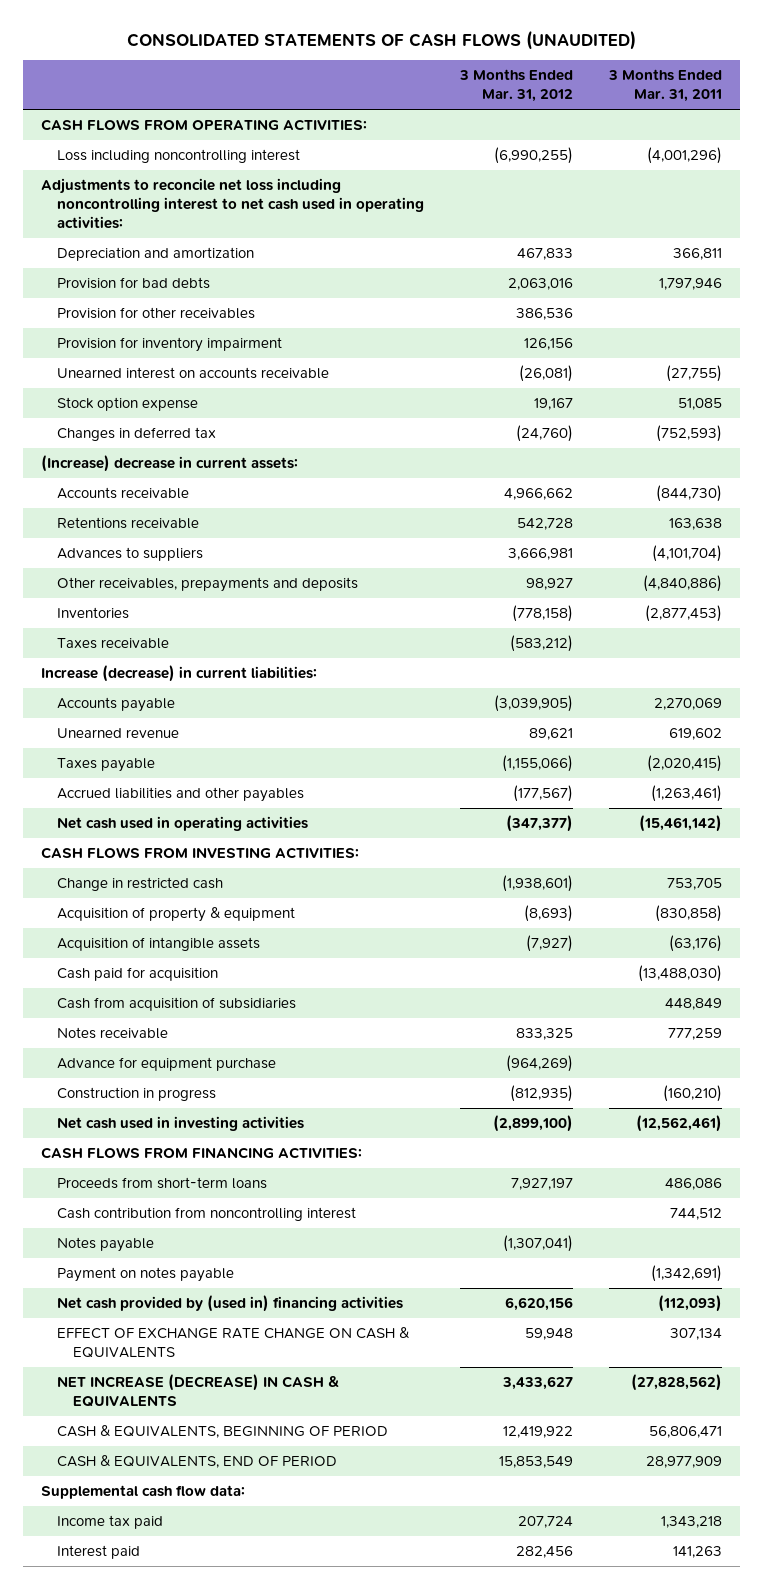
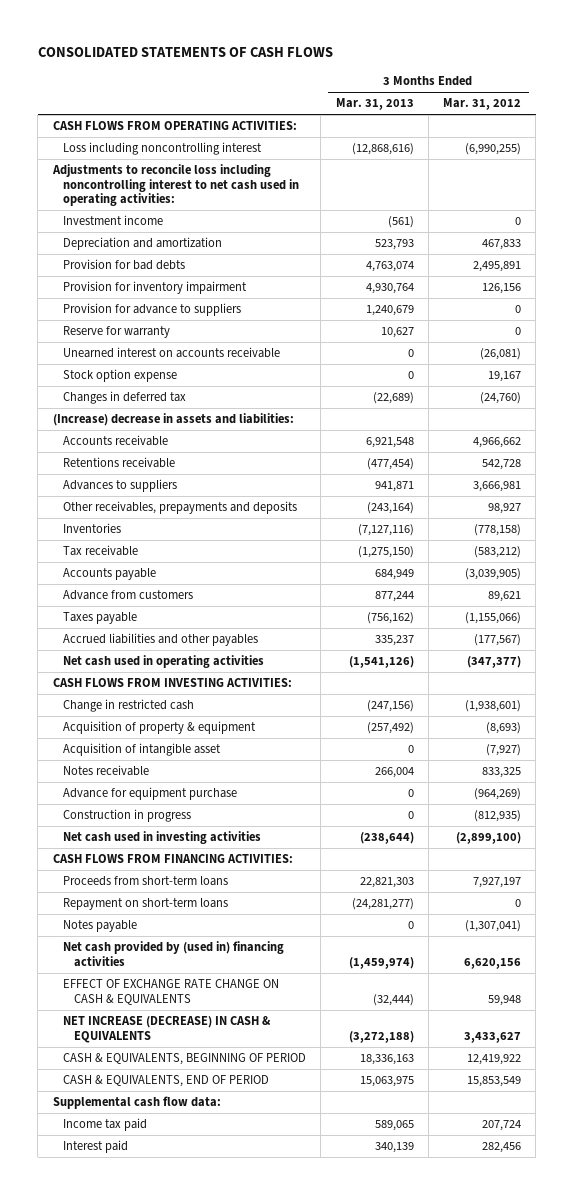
- CONSOLIDATED STATEMENTS OF CASH FLOWS (UNAUDITED)
+ CONSOLIDATED STATEMENTS OF CASH FLOWS
- | 3 Months Ended Mar. 31, 2012 | 3 Months Ended Mar. 31, 2011
+ | 3 Months Ended Mar. 31, 2013 | 3 Months Ended Mar. 31, 2012
- Adjustments to reconcile net loss including noncontrolling interest to net cash used in operating activities:
+ Adjustments to reconcile loss including noncontrolling interest to net cash used in operating activities:
+ Investment income | (561) | 0
- Provision for bad debts | 2,063,016 | 1,797,946
- Provision for other receivables | 386,536 |
+ Provision for bad debts | 4,763,074 | 2,495,891
+ Provision for advance to suppliers | 1,240,679 | 0
+ Reserve for warranty | 10,627 | 0
- (Increase) decrease in current assets:
+ (Increase) decrease in assets and liabilities:
- Taxes receivable | (583,212) |
- Increase (decrease) in current liabilities:
+ Tax receivable | (1,275,150) | (583,212)
- Unearned revenue | 89,621 | 619,602
+ Advance from customers | 877,244 | 89,621
- Acquisition of intangible assets | (7,927) | (63,176)
- Cash paid for acquisition | | (13,488,030)
- Cash from acquisition of subsidiaries | | 448,849
+ Acquisition of intangible asset | 0 | (7,927)
- Cash contribution from noncontrolling interest | | 744,512
+ Repayment on short-term loans | (24,281,277) | 0
- Payment on notes payable | | (1,342,691)

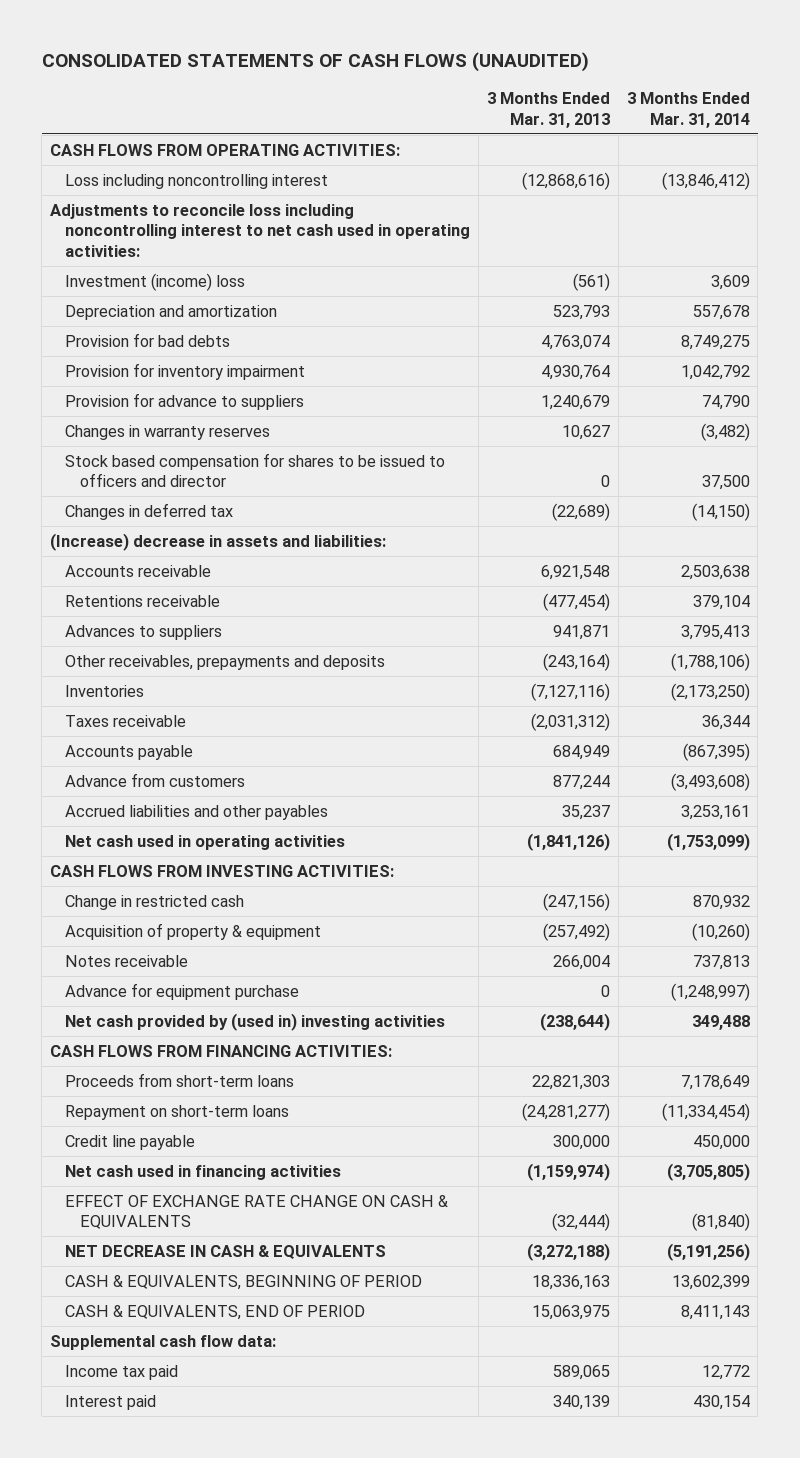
- CONSOLIDATED STATEMENTS OF CASH FLOWS
+ CONSOLIDATED STATEMENTS OF CASH FLOWS (UNAUDITED)
- | 3 Months Ended Mar. 31, 2013 | 3 Months Ended Mar. 31, 2012
+ | 3 Months Ended Mar. 31, 2013 | 3 Months Ended Mar. 31, 2014
- Investment income | (561) | 0
+ Investment (income) loss | (561) | 3,609
- Reserve for warranty | 10,627 | 0
- Unearned interest on accounts receivable | 0 | (26,081)
- Stock option expense | 0 | 19,167
+ Changes in warranty reserves | 10,627 | (3,482)
+ Stock based compensation for shares to be issued to officers and director | 0 | 37,500
- Tax receivable | (1,275,150) | (583,212)
+ Taxes receivable | (2,031,312) | 36,344
- Taxes payable | (756,162) | (1,155,066)
- Accrued liabilities and other payables | 335,237 | (177,567)
- Net cash used in operating activities | (1,541,126) | (347,377)
+ Accrued liabilities and other payables | 35,237 | 3,253,161
+ Net cash used in operating activities | (1,841,126) | (1,753,099)
- Acquisition of intangible asset | 0 | (7,927)
- Construction in progress | 0 | (812,935)
- Net cash used in investing activities | (238,644) | (2,899,100)
+ Net cash provided by (used in) investing activities | (238,644) | 349,488
- Notes payable | 0 | (1,307,041)
- Net cash provided by (used in) financing activities | (1,459,974) | 6,620,156
+ Credit line payable | 300,000 | 450,000
+ Net cash used in financing activities | (1,159,974) | (3,705,805)
- NET INCREASE (DECREASE) IN CASH & EQUIVALENTS | (3,272,188) | 3,433,627
+ NET DECREASE IN CASH & EQUIVALENTS | (3,272,188) | (5,191,256)

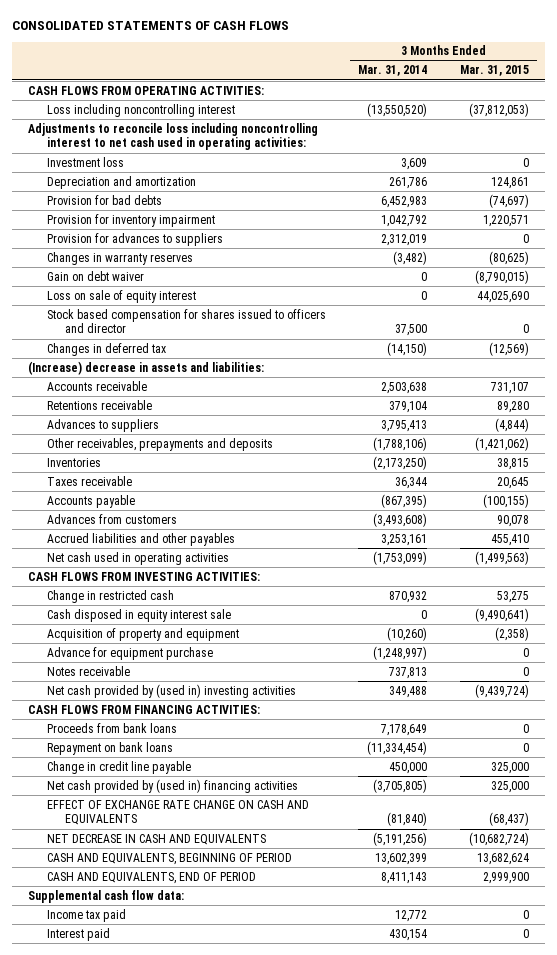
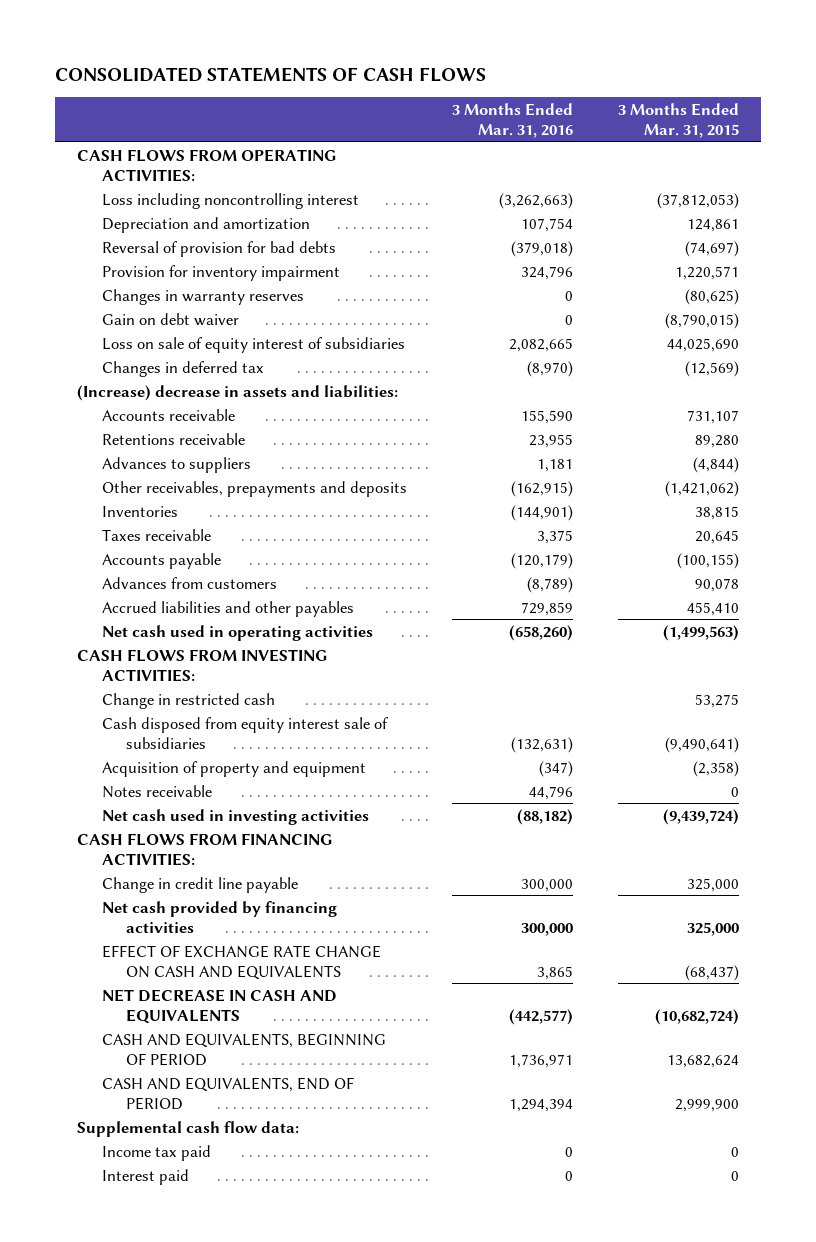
- | 3 Months Ended Mar. 31, 2014 | 3 Months Ended Mar. 31, 2015
+ | 3 Months Ended Mar. 31, 2016 | 3 Months Ended Mar. 31, 2015
- Adjustments to reconcile loss including noncontrolling interest to net cash used in operating activities:
- Investment loss | 3,609 | 0
- Provision for bad debts | 6,452,983 | (74,697)
+ Reversal of provision for bad debts | (379,018) | (74,697)
- Provision for advances to suppliers | 2,312,019 | 0
- Loss on sale of equity interest | 0 | 44,025,690
- Stock based compensation for shares issued to officers and director | 37,500 | 0
+ Loss on sale of equity interest of subsidiaries | 2,082,665 | 44,025,690
- Cash disposed in equity interest sale | 0 | (9,490,641)
+ Cash disposed from equity interest sale of subsidiaries | (132,631) | (9,490,641)
- Advance for equipment purchase | (1,248,997) | 0
- Net cash provided by (used in) investing activities | 349,488 | (9,439,724)
+ Net cash used in investing activities | (88,182) | (9,439,724)
- Proceeds from bank loans | 7,178,649 | 0
- Repayment on bank loans | (11,334,454) | 0
- Net cash provided by (used in) financing activities | (3,705,805) | 325,000
+ Net cash provided by financing activities | 300,000 | 325,000

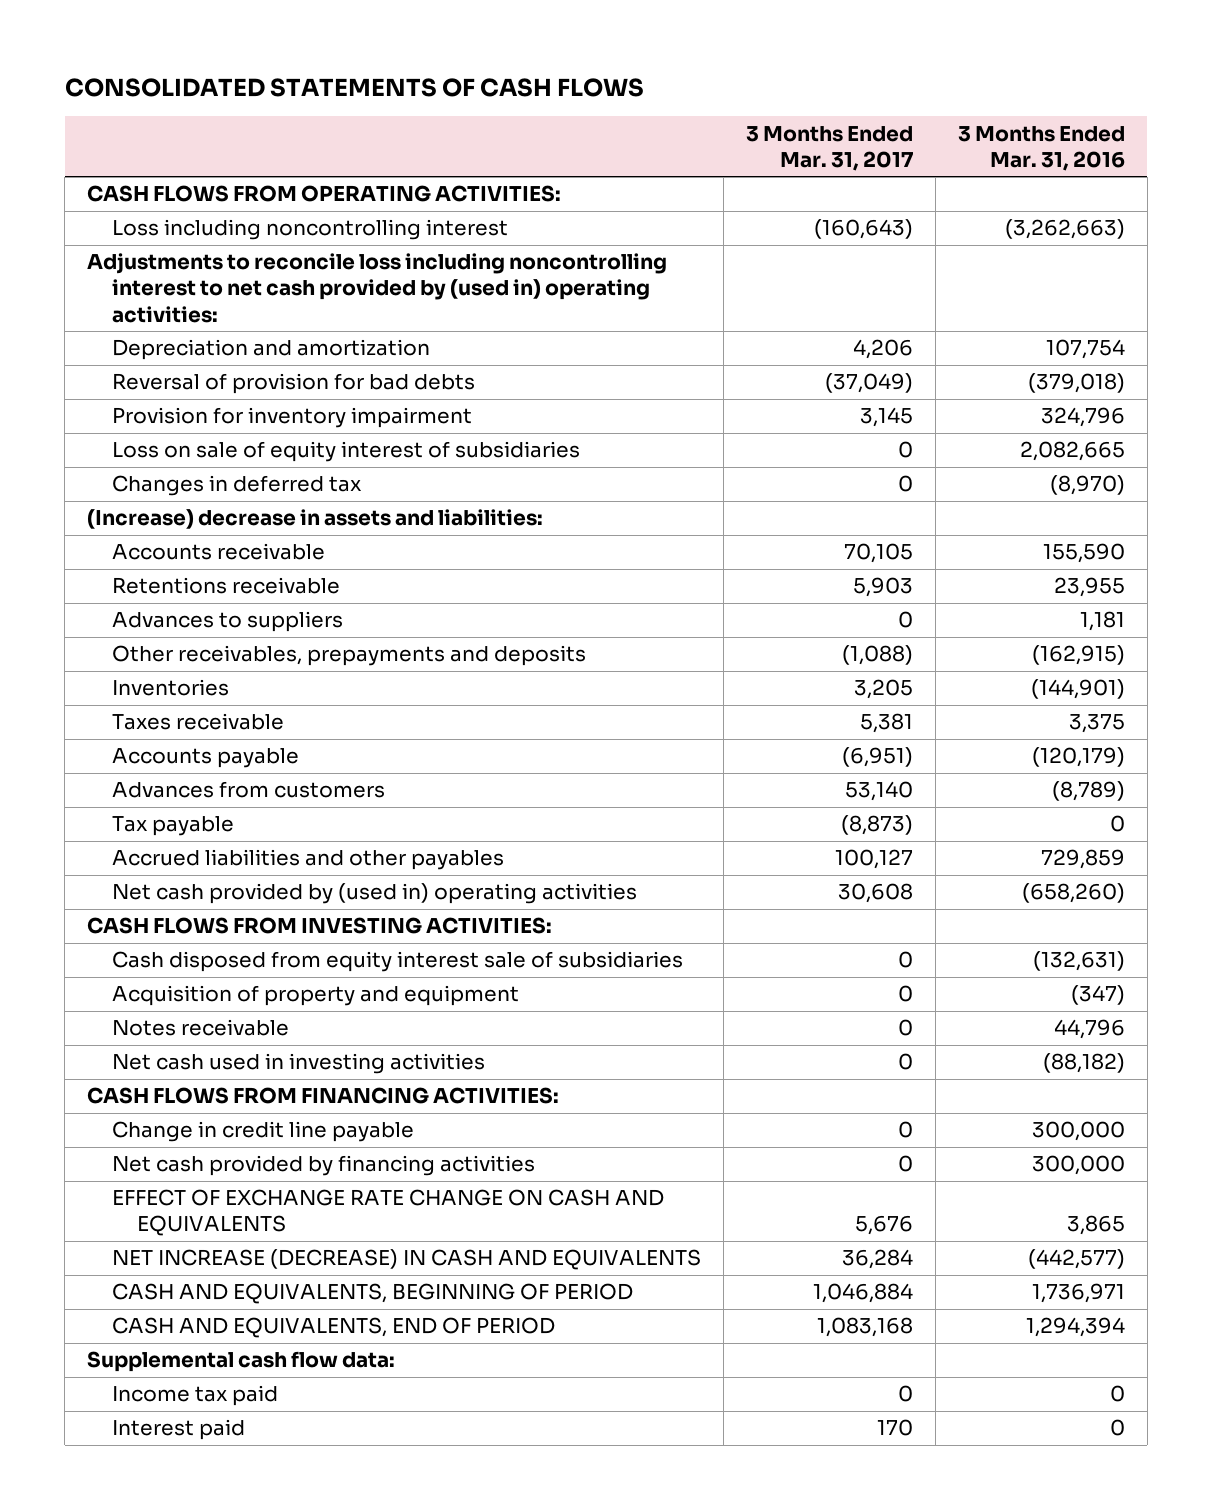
- | 3 Months Ended Mar. 31, 2016 | 3 Months Ended Mar. 31, 2015
+ | 3 Months Ended Mar. 31, 2017 | 3 Months Ended Mar. 31, 2016
+ Adjustments to reconcile loss including noncontrolling interest to net cash provided by (used in) operating activities:
- Changes in warranty reserves | 0 | (80,625)
- Gain on debt waiver | 0 | (8,790,015)
+ Tax payable | (8,873) | 0
- Net cash used in operating activities | (658,260) | (1,499,563)
+ Net cash provided by (used in) operating activities | 30,608 | (658,260)
- Change in restricted cash | | 53,275
- NET DECREASE IN CASH AND EQUIVALENTS | (442,577) | (10,682,724)
+ NET INCREASE (DECREASE) IN CASH AND EQUIVALENTS | 36,284 | (442,577)

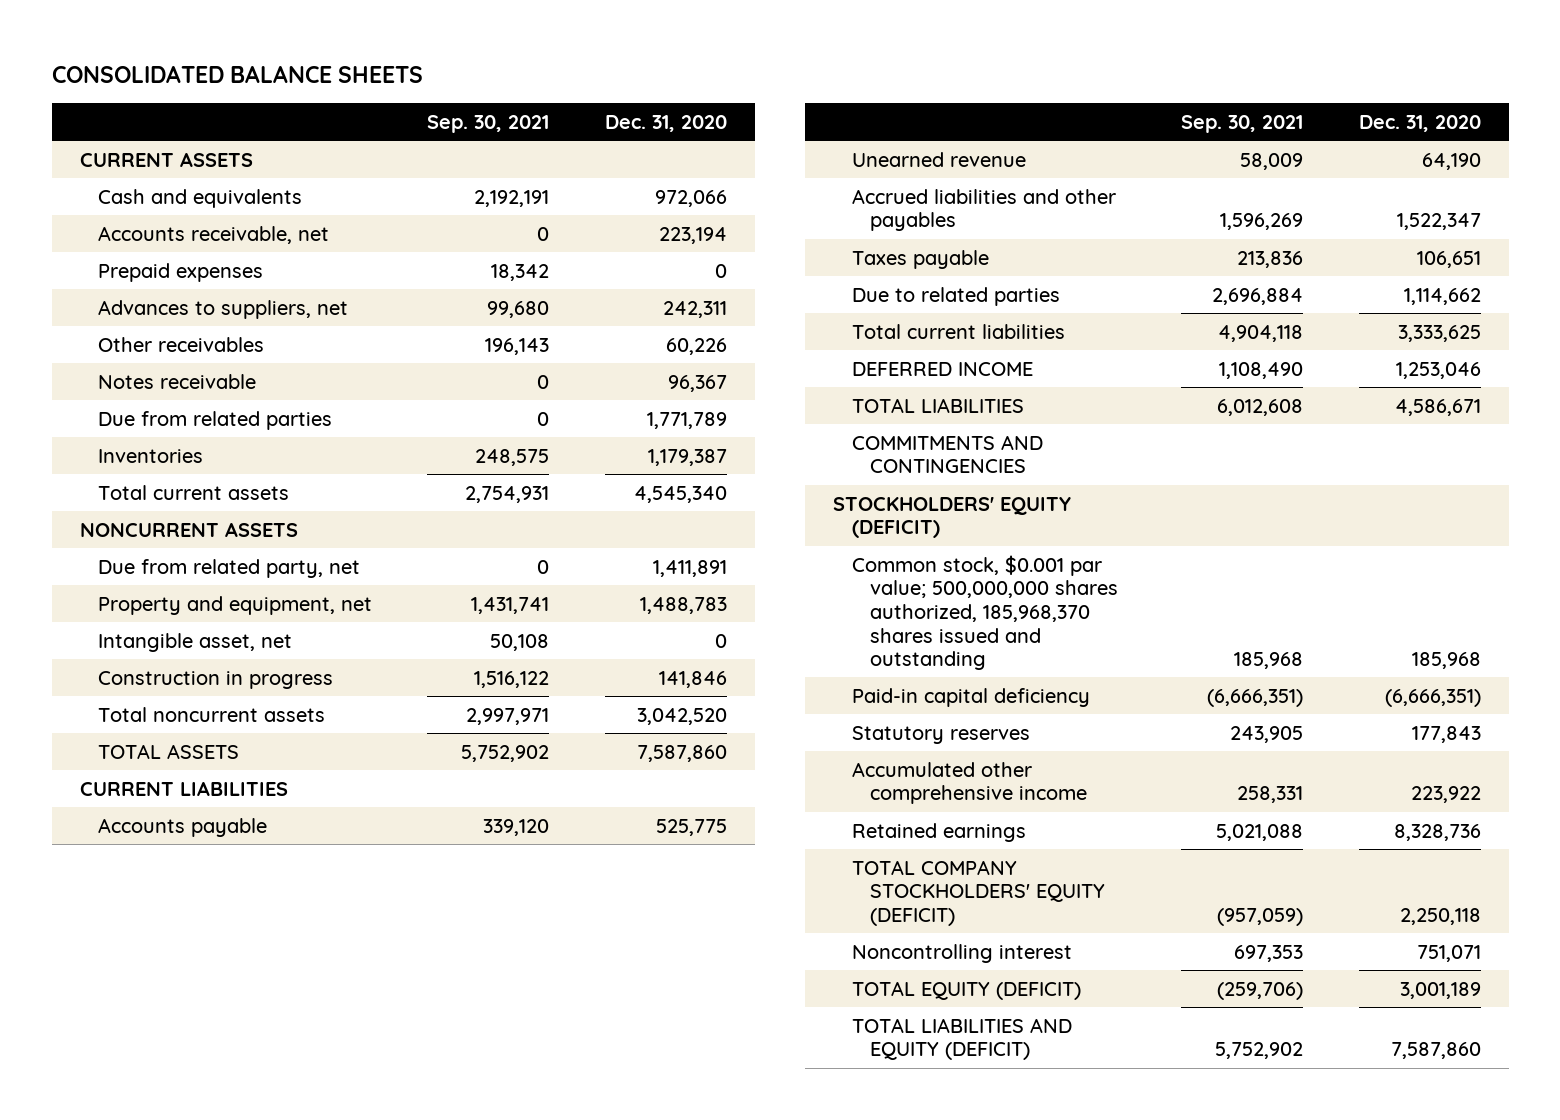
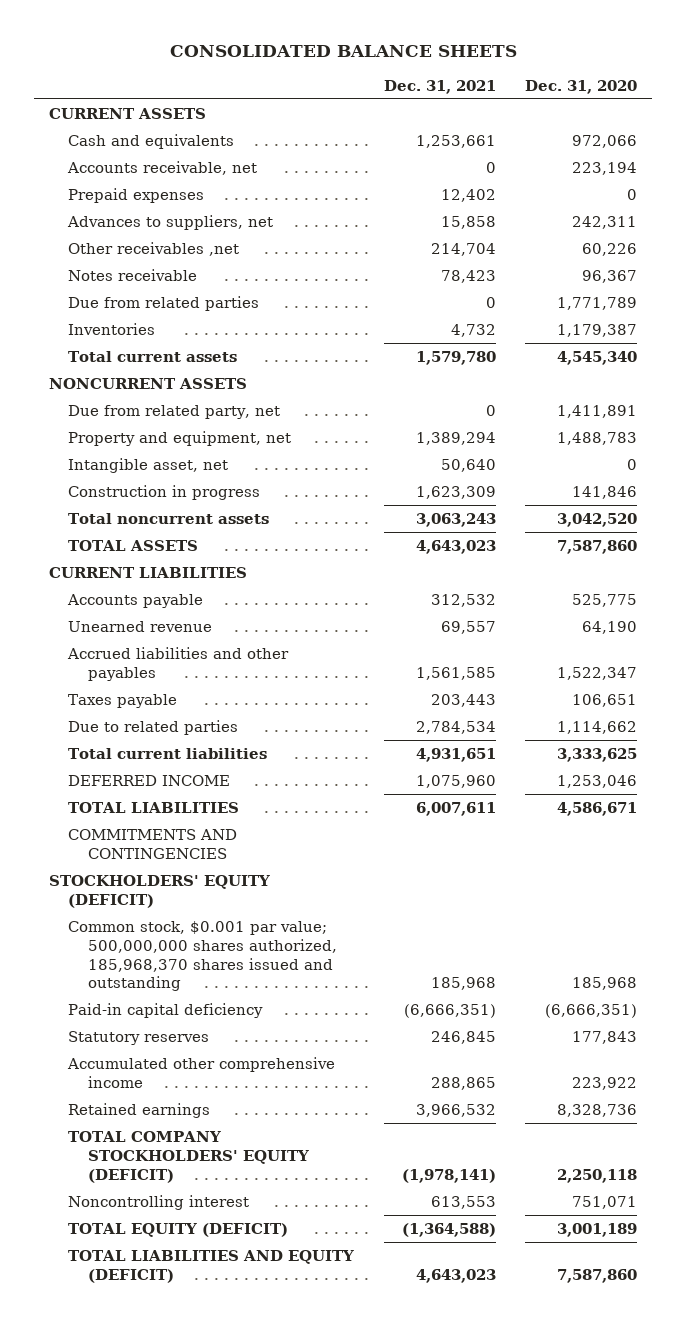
- | Sep. 30, 2021 | Dec. 31, 2020
+ | Dec. 31, 2021 | Dec. 31, 2020
- Other receivables | 196,143 | 60,226
+ Other receivables ,net | 214,704 | 60,226

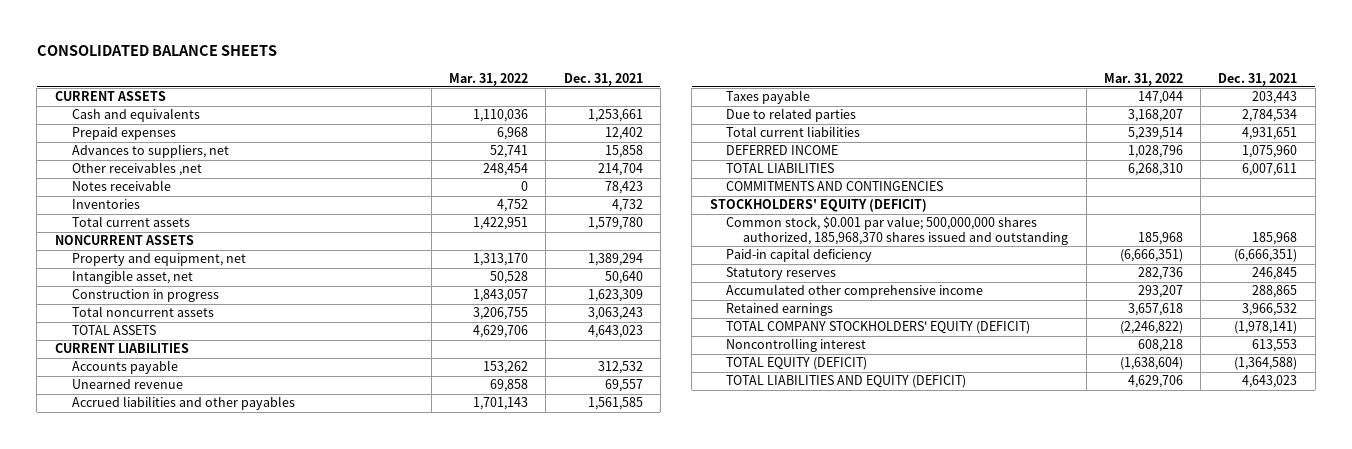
- | Dec. 31, 2021 | Dec. 31, 2020
+ | Mar. 31, 2022 | Dec. 31, 2021
- Accounts receivable, net | 0 | 223,194
- Due from related parties | 0 | 1,771,789
- Due from related party, net | 0 | 1,411,891

